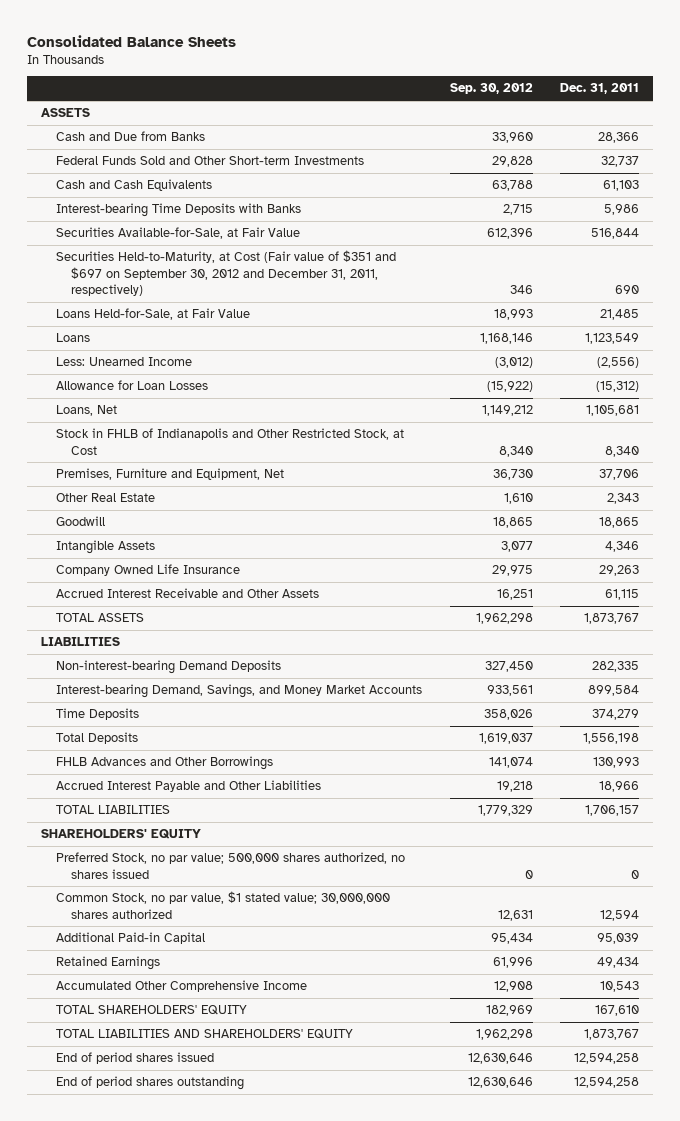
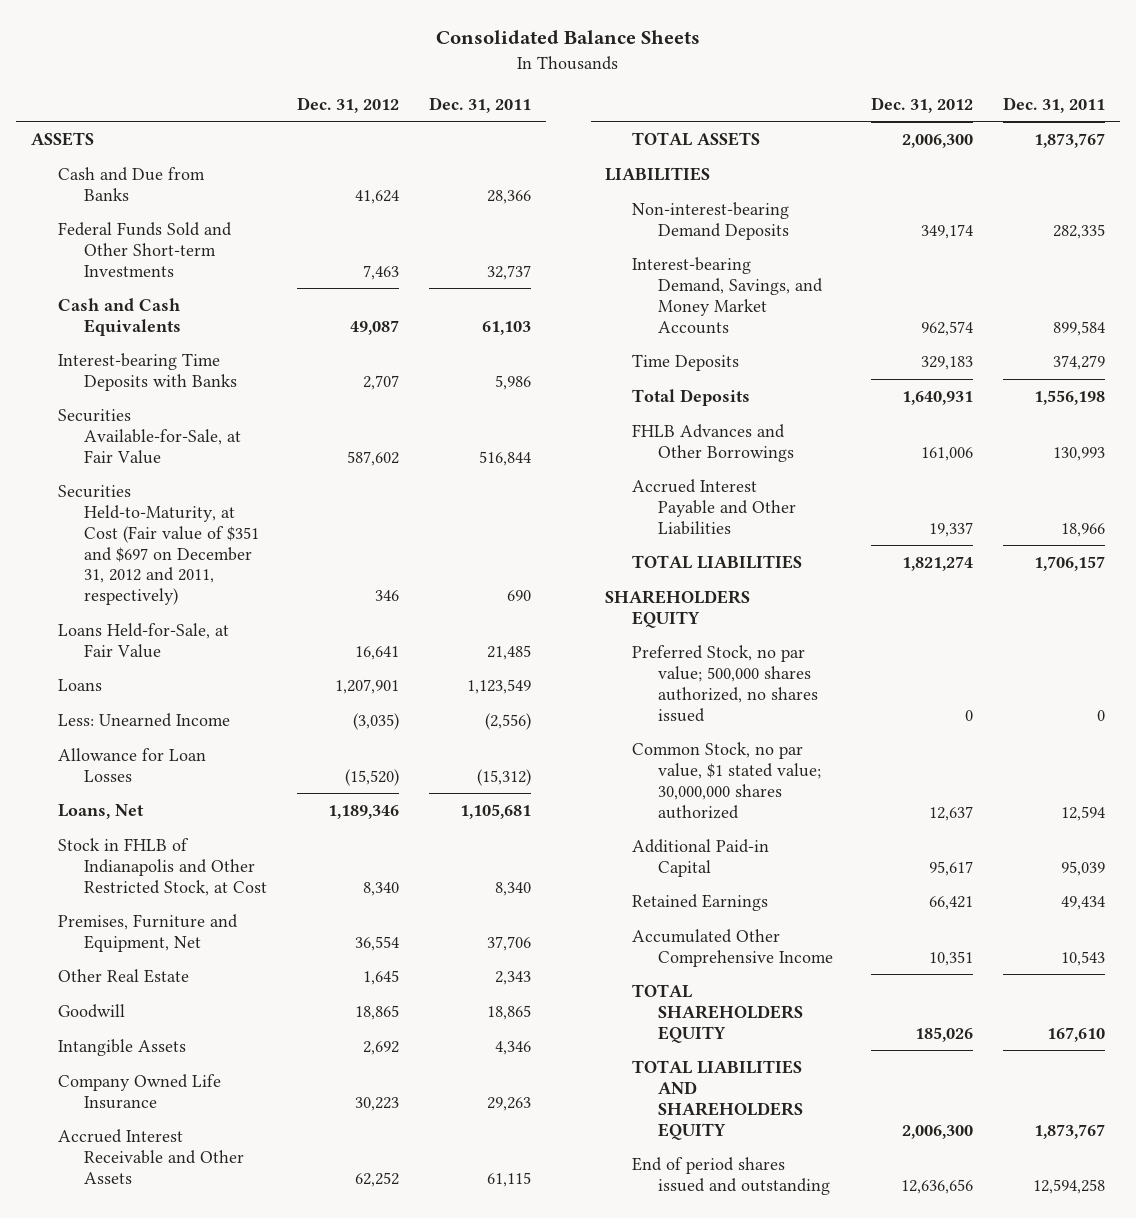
- | Sep. 30, 2012 | Dec. 31, 2011
+ | Dec. 31, 2012 | Dec. 31, 2011
- Securities Held-to-Maturity, at Cost (Fair value of $351 and $697 on September 30, 2012 and December 31, 2011, respectively) | 346 | 690
+ Securities Held-to-Maturity, at Cost (Fair value of $351 and $697 on December 31, 2012 and 2011, respectively) | 346 | 690
- SHAREHOLDERS' EQUITY
+ SHAREHOLDERS EQUITY
- TOTAL SHAREHOLDERS' EQUITY | 182,969 | 167,610
- TOTAL LIABILITIES AND SHAREHOLDERS' EQUITY | 1,962,298 | 1,873,767
- End of period shares issued | 12,630,646 | 12,594,258
- End of period shares outstanding | 12,630,646 | 12,594,258
+ TOTAL SHAREHOLDERS EQUITY | 185,026 | 167,610
+ TOTAL LIABILITIES AND SHAREHOLDERS EQUITY | 2,006,300 | 1,873,767
+ End of period shares issued and outstanding | 12,636,656 | 12,594,258

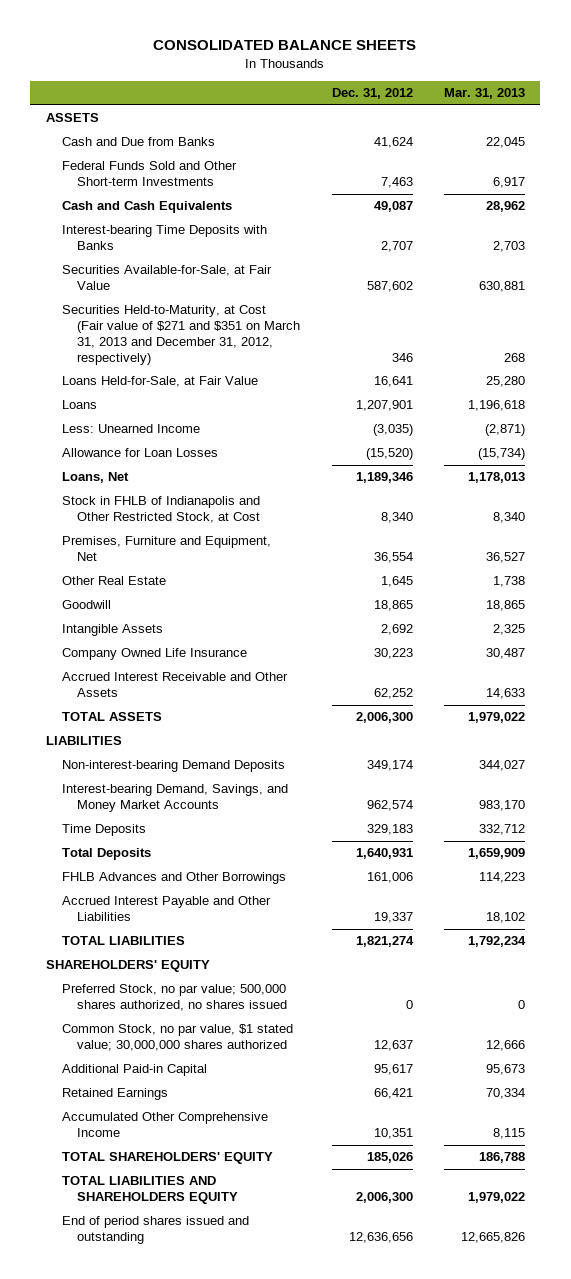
- Consolidated Balance Sheets
+ CONSOLIDATED BALANCE SHEETS
- | Dec. 31, 2012 | Dec. 31, 2011
+ | Dec. 31, 2012 | Mar. 31, 2013
- Securities Held-to-Maturity, at Cost (Fair value of $351 and $697 on December 31, 2012 and 2011, respectively) | 346 | 690
+ Securities Held-to-Maturity, at Cost (Fair value of $271 and $351 on March 31, 2013 and December 31, 2012, respectively) | 346 | 268
- SHAREHOLDERS EQUITY
+ SHAREHOLDERS' EQUITY
- TOTAL SHAREHOLDERS EQUITY | 185,026 | 167,610
+ TOTAL SHAREHOLDERS' EQUITY | 185,026 | 186,788

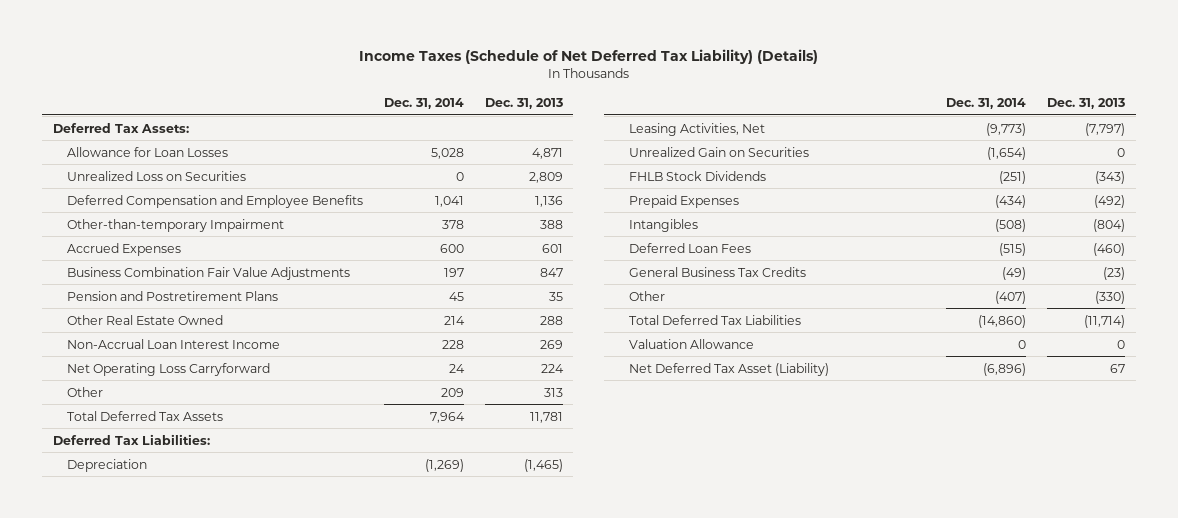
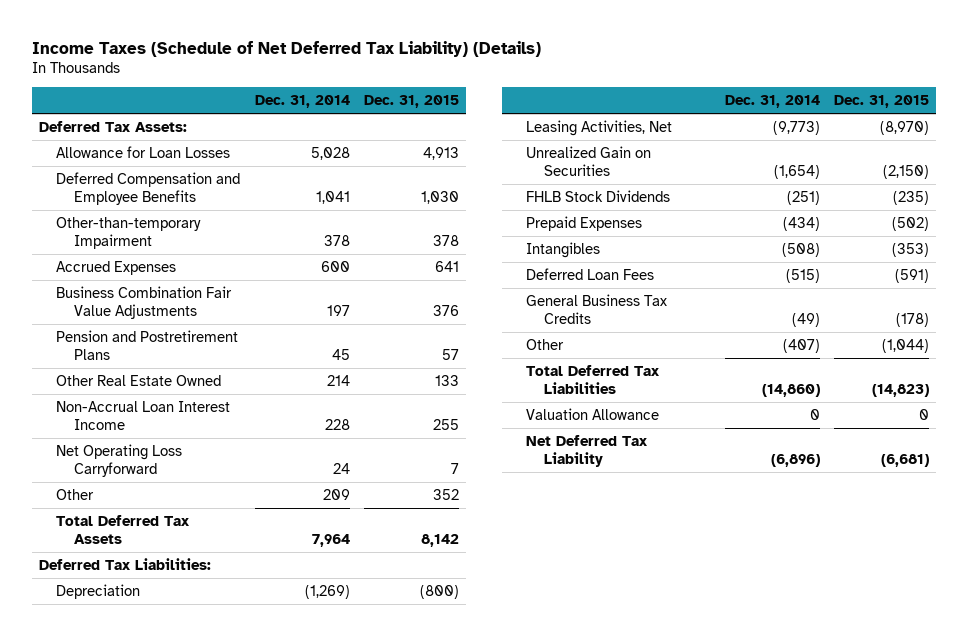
- | Dec. 31, 2014 | Dec. 31, 2013
+ | Dec. 31, 2014 | Dec. 31, 2015
- Unrealized Loss on Securities | 0 | 2,809
- Net Deferred Tax Asset (Liability) | (6,896) | 67
+ Net Deferred Tax Liability | (6,896) | (6,681)

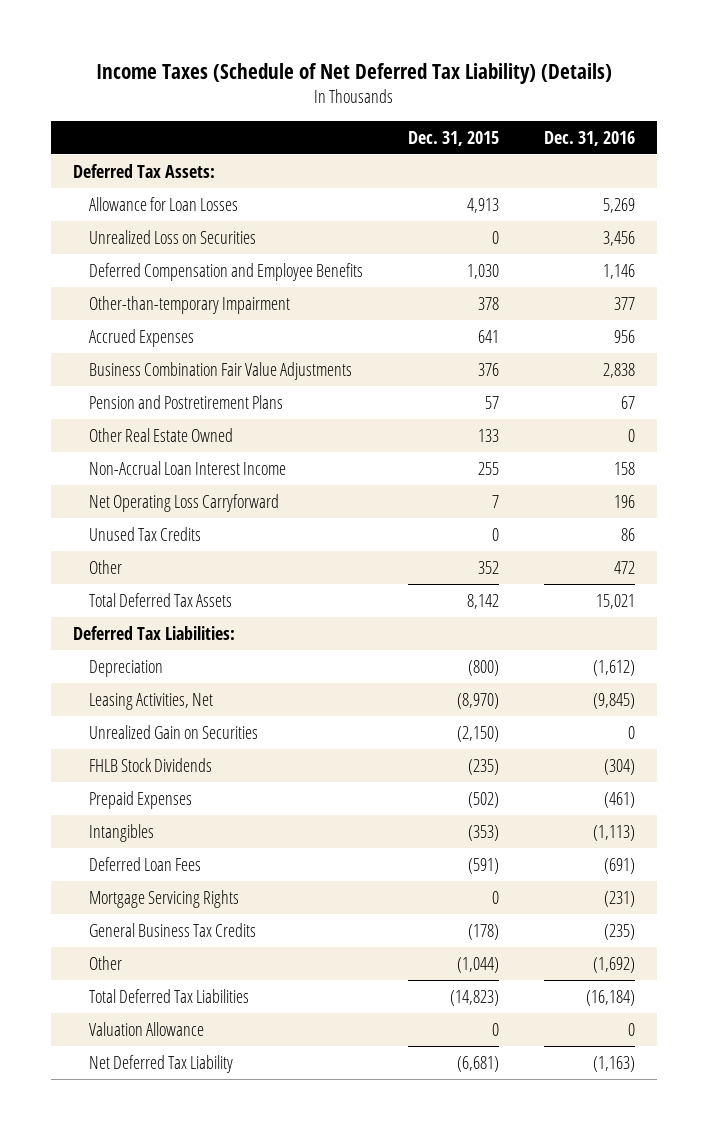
- | Dec. 31, 2014 | Dec. 31, 2015
+ | Dec. 31, 2015 | Dec. 31, 2016
+ Unrealized Loss on Securities | 0 | 3,456
+ Unused Tax Credits | 0 | 86
+ Mortgage Servicing Rights | 0 | (231)

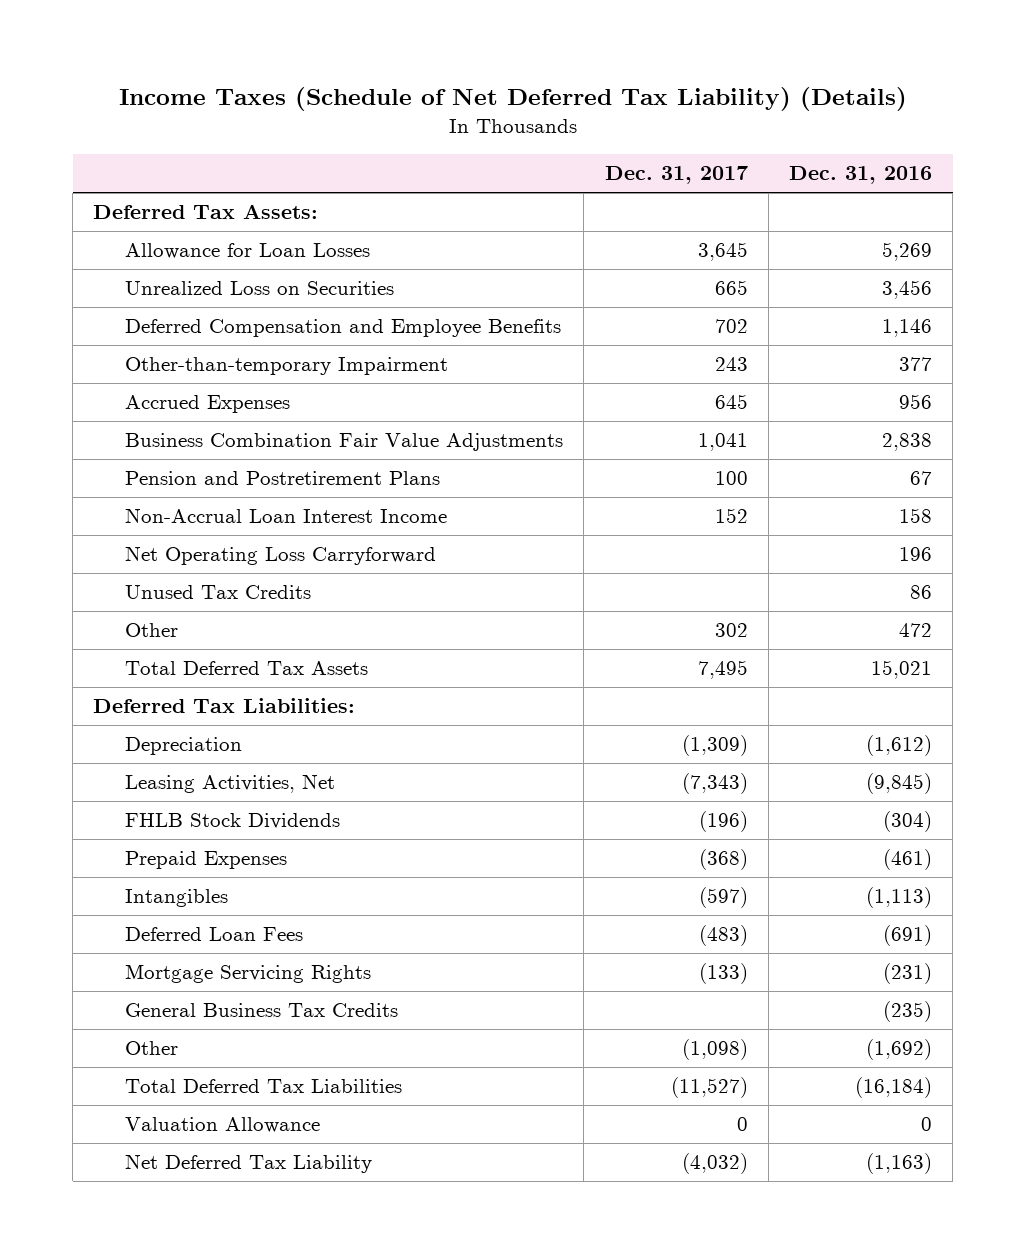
- | Dec. 31, 2015 | Dec. 31, 2016
+ | Dec. 31, 2017 | Dec. 31, 2016
- Other Real Estate Owned | 133 | 0
- Unrealized Gain on Securities | (2,150) | 0

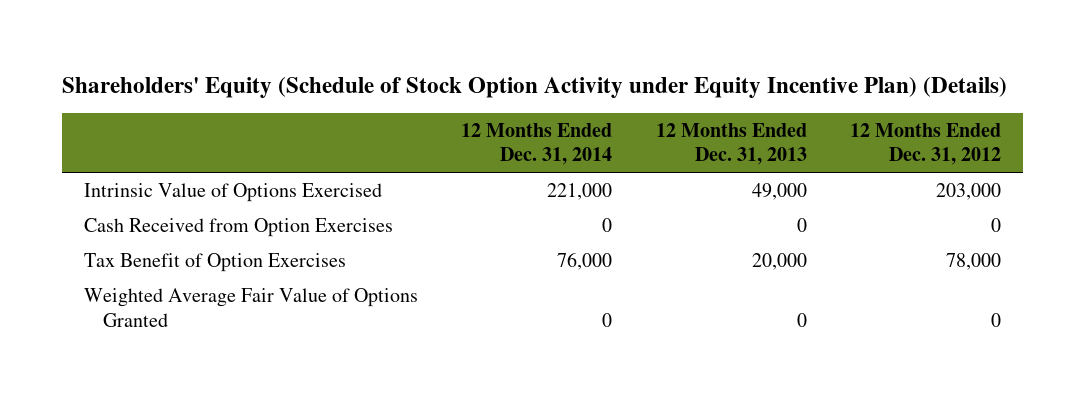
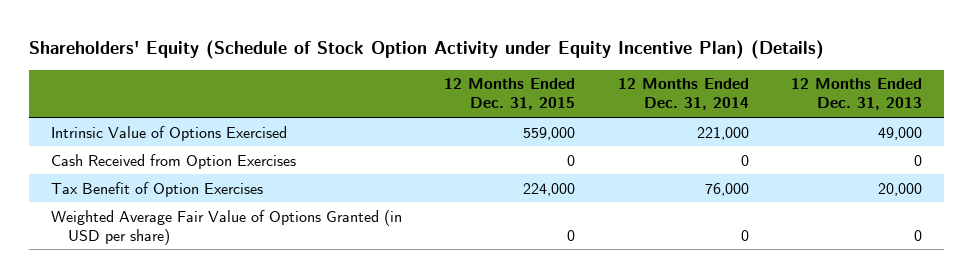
- | 12 Months Ended Dec. 31, 2014 | 12 Months Ended Dec. 31, 2013 | 12 Months Ended Dec. 31, 2012
+ | 12 Months Ended Dec. 31, 2015 | 12 Months Ended Dec. 31, 2014 | 12 Months Ended Dec. 31, 2013
- Weighted Average Fair Value of Options Granted | 0 | 0 | 0
+ Weighted Average Fair Value of Options Granted (in USD per share) | 0 | 0 | 0

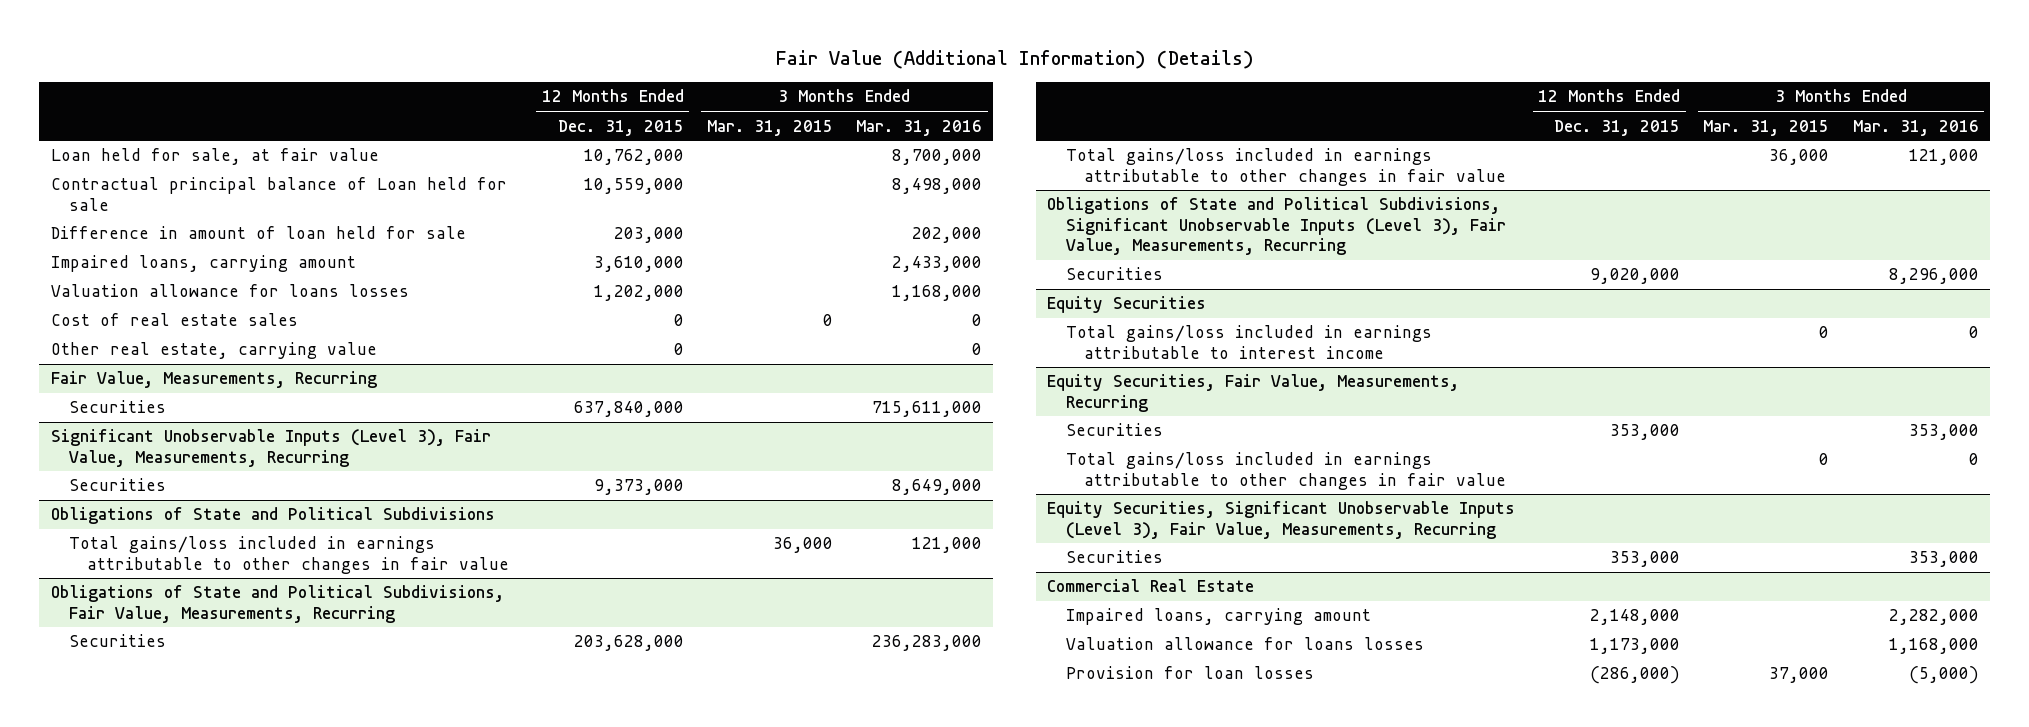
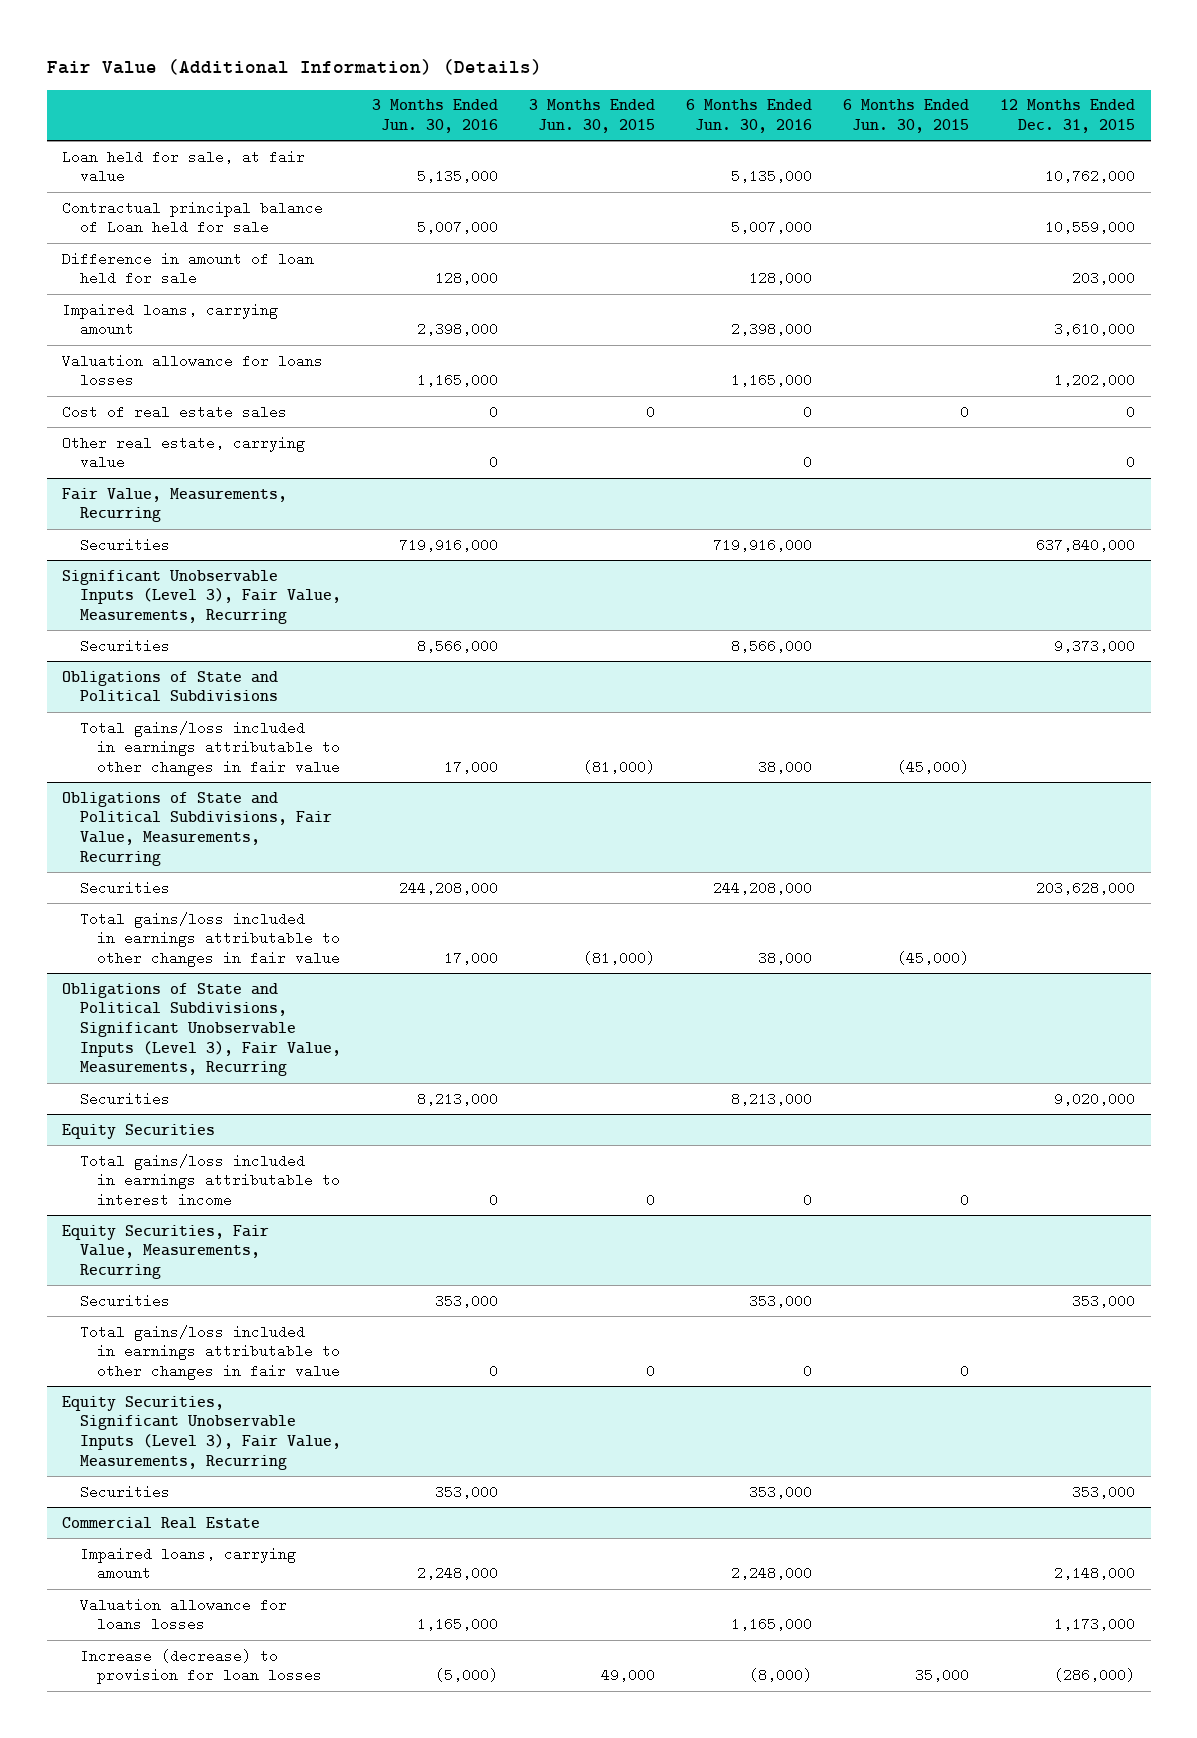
- | 12 Months Ended Dec. 31, 2015 | 3 Months Ended Mar. 31, 2015 | 3 Months Ended Mar. 31, 2016
+ | 3 Months Ended Jun. 30, 2016 | 3 Months Ended Jun. 30, 2015 | 6 Months Ended Jun. 30, 2016 | 6 Months Ended Jun. 30, 2015 | 12 Months Ended Dec. 31, 2015
@ Commercial Real Estate
- Provision for loan losses | (286,000) | 37,000 | (5,000)
+ Increase (decrease) to provision for loan losses | (5,000) | 49,000 | (8,000) | 35,000 | (286,000)

